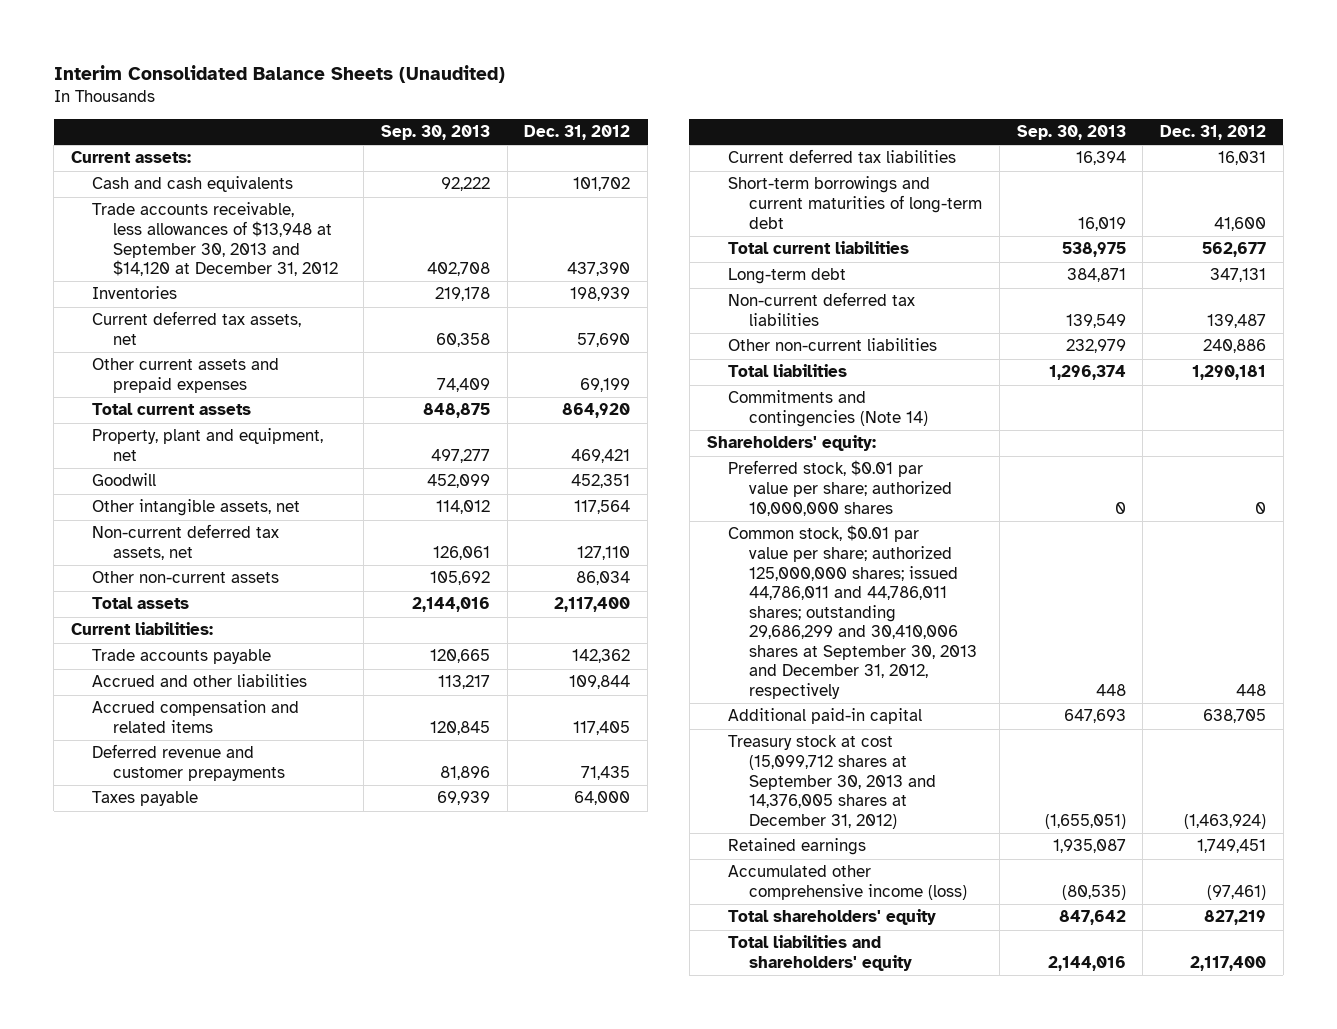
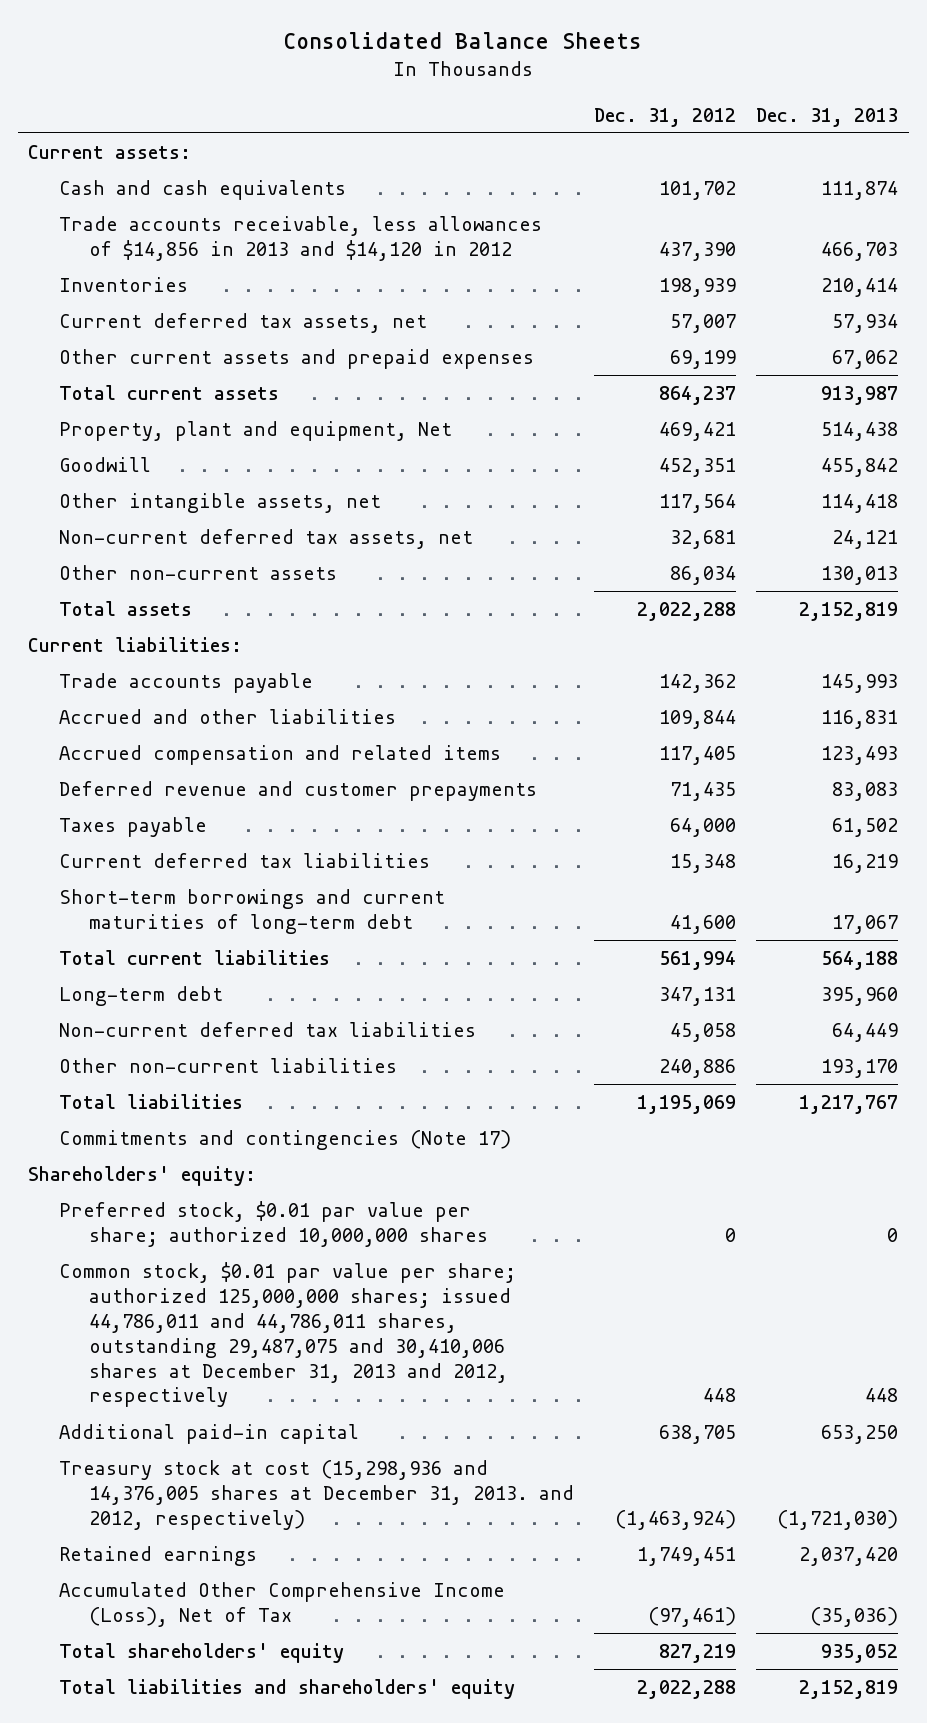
- Interim Consolidated Balance Sheets (Unaudited)
+ Consolidated Balance Sheets
- | Sep. 30, 2013 | Dec. 31, 2012
+ | Dec. 31, 2012 | Dec. 31, 2013
- Trade accounts receivable, less allowances of $13,948 at September 30, 2013 and $14,120 at December 31, 2012 | 402,708 | 437,390
+ Trade accounts receivable, less allowances of $14,856 in 2013 and $14,120 in 2012 | 437,390 | 466,703
- Current deferred tax assets, net | 60,358 | 57,690
+ Current deferred tax assets, net | 57,007 | 57,934
- Total current assets | 848,875 | 864,920
- Property, plant and equipment, net | 497,277 | 469,421
+ Total current assets | 864,237 | 913,987
+ Property, plant and equipment, Net | 469,421 | 514,438
- Non-current deferred tax assets, net | 126,061 | 127,110
+ Non-current deferred tax assets, net | 32,681 | 24,121
- Total assets | 2,144,016 | 2,117,400
+ Total assets | 2,022,288 | 2,152,819
- Current deferred tax liabilities | 16,394 | 16,031
+ Current deferred tax liabilities | 15,348 | 16,219
- Total current liabilities | 538,975 | 562,677
+ Total current liabilities | 561,994 | 564,188
- Non-current deferred tax liabilities | 139,549 | 139,487
+ Non-current deferred tax liabilities | 45,058 | 64,449
- Total liabilities | 1,296,374 | 1,290,181
- Commitments and contingencies (Note 14)
+ Total liabilities | 1,195,069 | 1,217,767
+ Commitments and contingencies (Note 17)
- Common stock, $0.01 par value per share; authorized 125,000,000 shares; issued 44,786,011 and 44,786,011 shares; outstanding 29,686,299 and 30,410,006 shares at September 30, 2013 and December 31, 2012, respectively | 448 | 448
+ Common stock, $0.01 par value per share; authorized 125,000,000 shares; issued 44,786,011 and 44,786,011 shares, outstanding 29,487,075 and 30,410,006 shares at December 31, 2013 and 2012, respectively | 448 | 448
- Treasury stock at cost (15,099,712 shares at September 30, 2013 and 14,376,005 shares at December 31, 2012) | (1,655,051) | (1,463,924)
+ Treasury stock at cost (15,298,936 and 14,376,005 shares at December 31, 2013. and 2012, respectively) | (1,463,924) | (1,721,030)
- Accumulated other comprehensive income (loss) | (80,535) | (97,461)
+ Accumulated Other Comprehensive Income (Loss), Net of Tax | (97,461) | (35,036)
- Total liabilities and shareholders' equity | 2,144,016 | 2,117,400
+ Total liabilities and shareholders' equity | 2,022,288 | 2,152,819

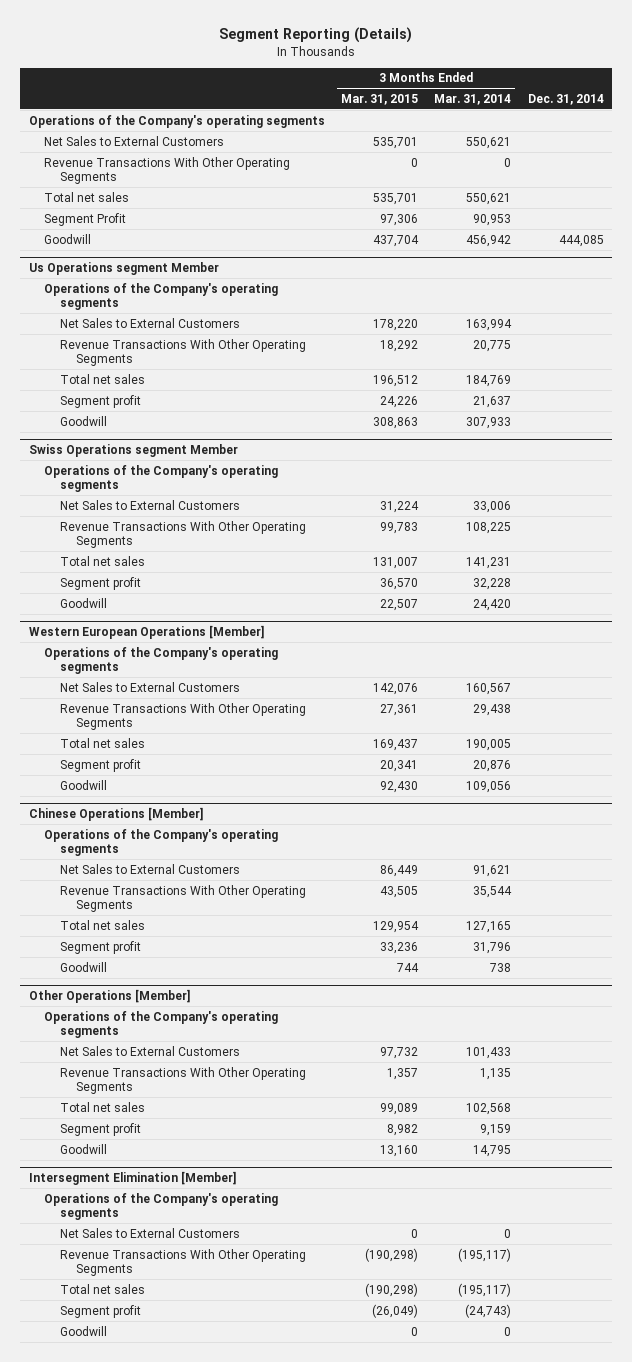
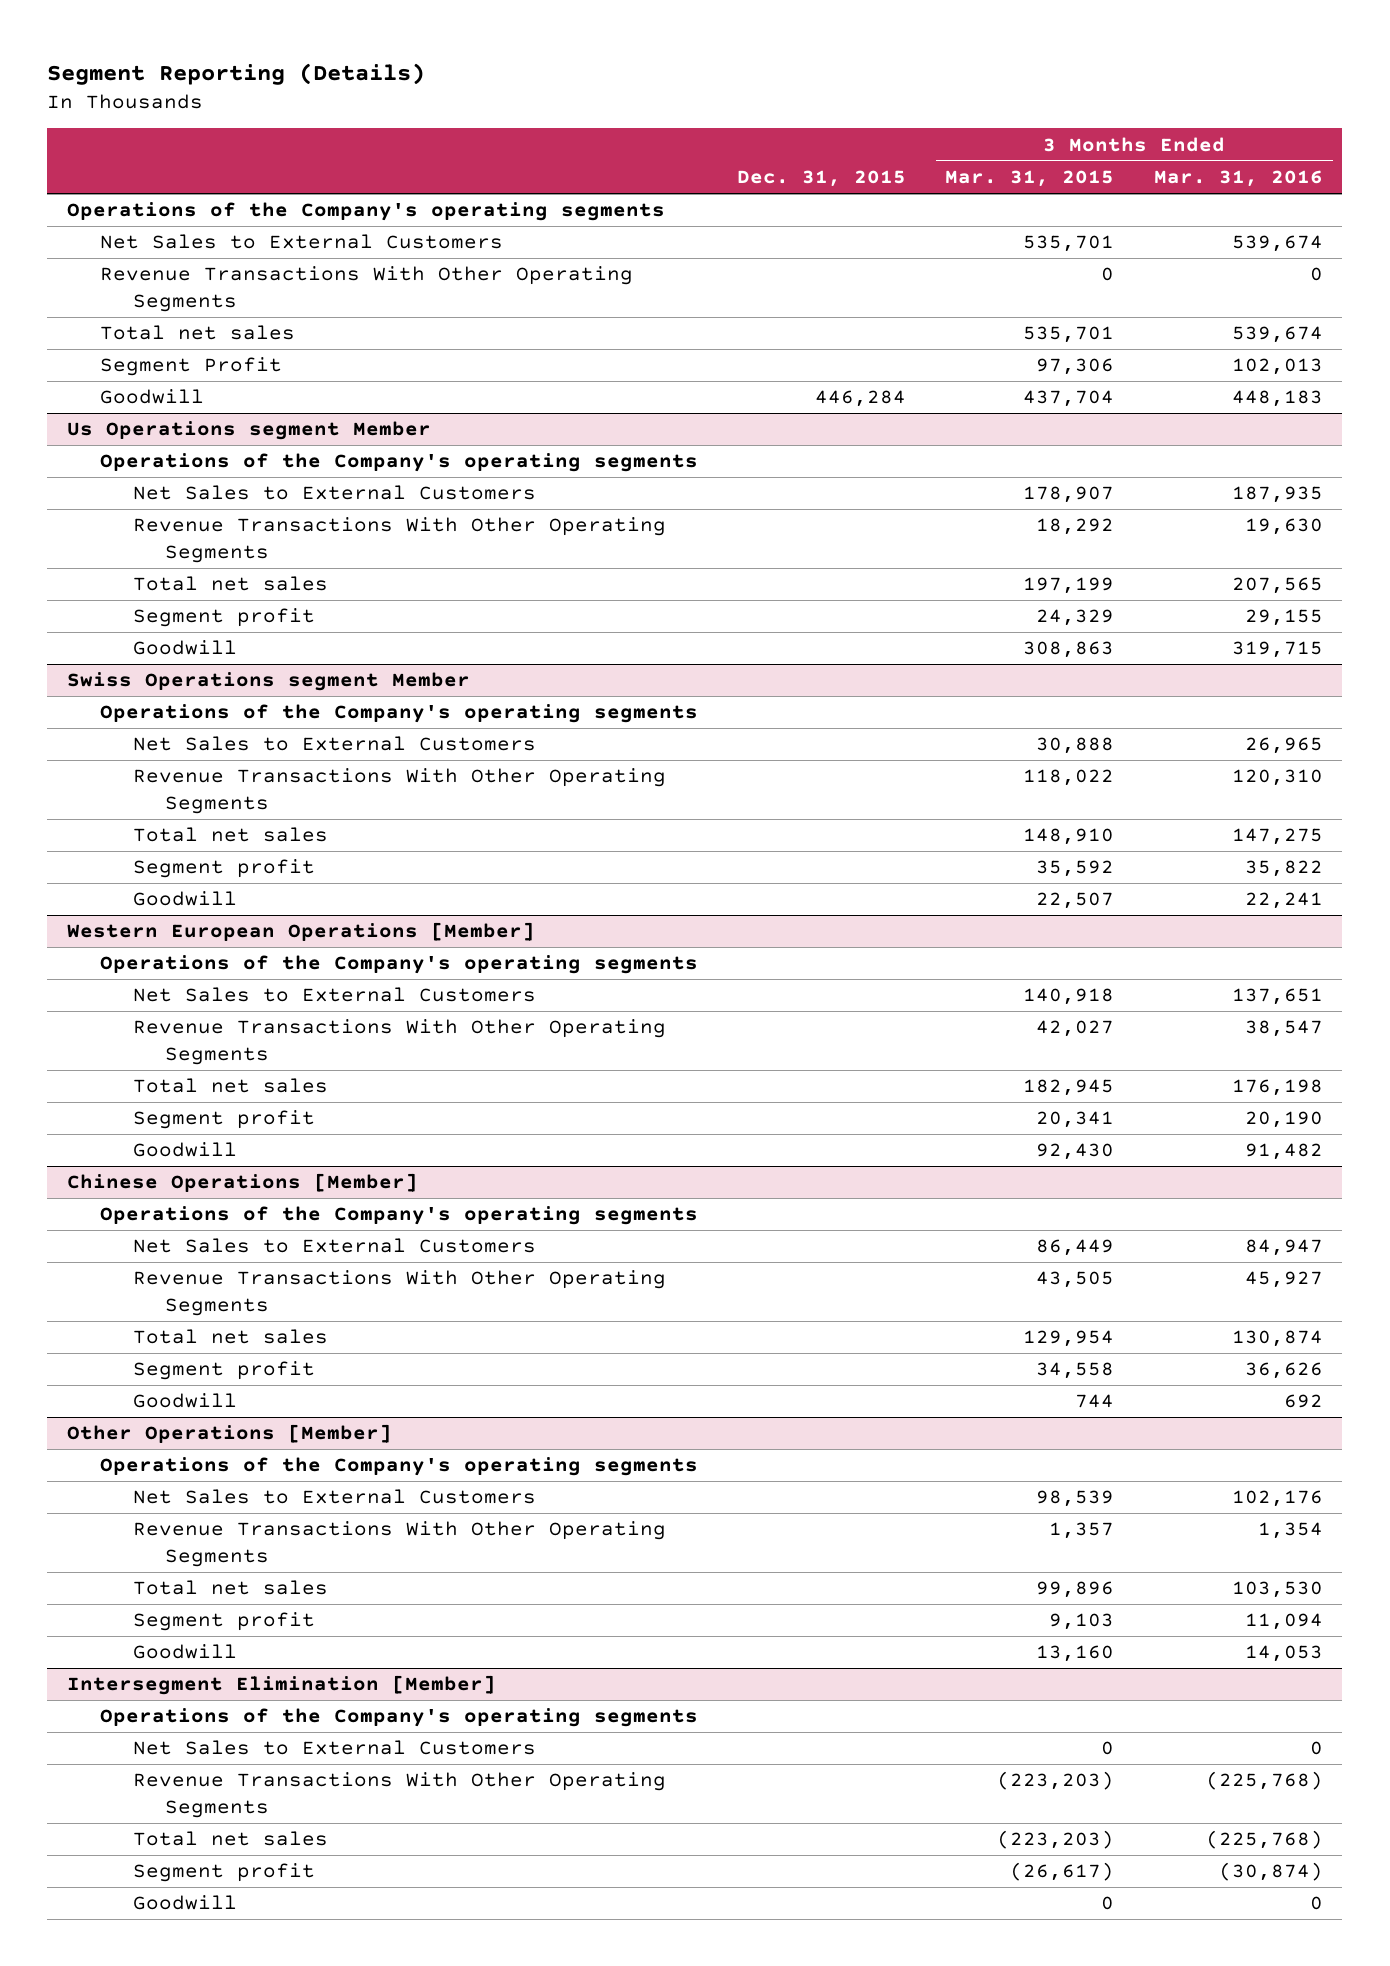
- | 3 Months Ended Mar. 31, 2015 | 3 Months Ended Mar. 31, 2014 | Dec. 31, 2014
+ | Dec. 31, 2015 | 3 Months Ended Mar. 31, 2015 | 3 Months Ended Mar. 31, 2016
@ Us Operations segment Member
- Net Sales to External Customers | 178,220 | 163,994 |
+ Net Sales to External Customers | | 178,907 | 187,935
- Total net sales | 196,512 | 184,769 |
- Segment profit | 24,226 | 21,637 |
+ Total net sales | | 197,199 | 207,565
+ Segment profit | | 24,329 | 29,155
@ Swiss Operations segment Member
- Net Sales to External Customers | 31,224 | 33,006 |
- Revenue Transactions With Other Operating Segments | 99,783 | 108,225 |
- Total net sales | 131,007 | 141,231 |
- Segment profit | 36,570 | 32,228 |
+ Net Sales to External Customers | | 30,888 | 26,965
+ Revenue Transactions With Other Operating Segments | | 118,022 | 120,310
+ Total net sales | | 148,910 | 147,275
+ Segment profit | | 35,592 | 35,822
@ Western European Operations [Member]
- Net Sales to External Customers | 142,076 | 160,567 |
- Revenue Transactions With Other Operating Segments | 27,361 | 29,438 |
- Total net sales | 169,437 | 190,005 |
+ Net Sales to External Customers | | 140,918 | 137,651
+ Revenue Transactions With Other Operating Segments | | 42,027 | 38,547
+ Total net sales | | 182,945 | 176,198
@ Chinese Operations [Member]
- Segment profit | 33,236 | 31,796 |
+ Segment profit | | 34,558 | 36,626
@ Other Operations [Member]
- Net Sales to External Customers | 97,732 | 101,433 |
+ Net Sales to External Customers | | 98,539 | 102,176
- Total net sales | 99,089 | 102,568 |
- Segment profit | 8,982 | 9,159 |
+ Total net sales | | 99,896 | 103,530
+ Segment profit | | 9,103 | 11,094
@ Intersegment Elimination [Member]
- Revenue Transactions With Other Operating Segments | (190,298) | (195,117) |
- Total net sales | (190,298) | (195,117) |
- Segment profit | (26,049) | (24,743) |
+ Revenue Transactions With Other Operating Segments | | (223,203) | (225,768)
+ Total net sales | | (223,203) | (225,768)
+ Segment profit | | (26,617) | (30,874)

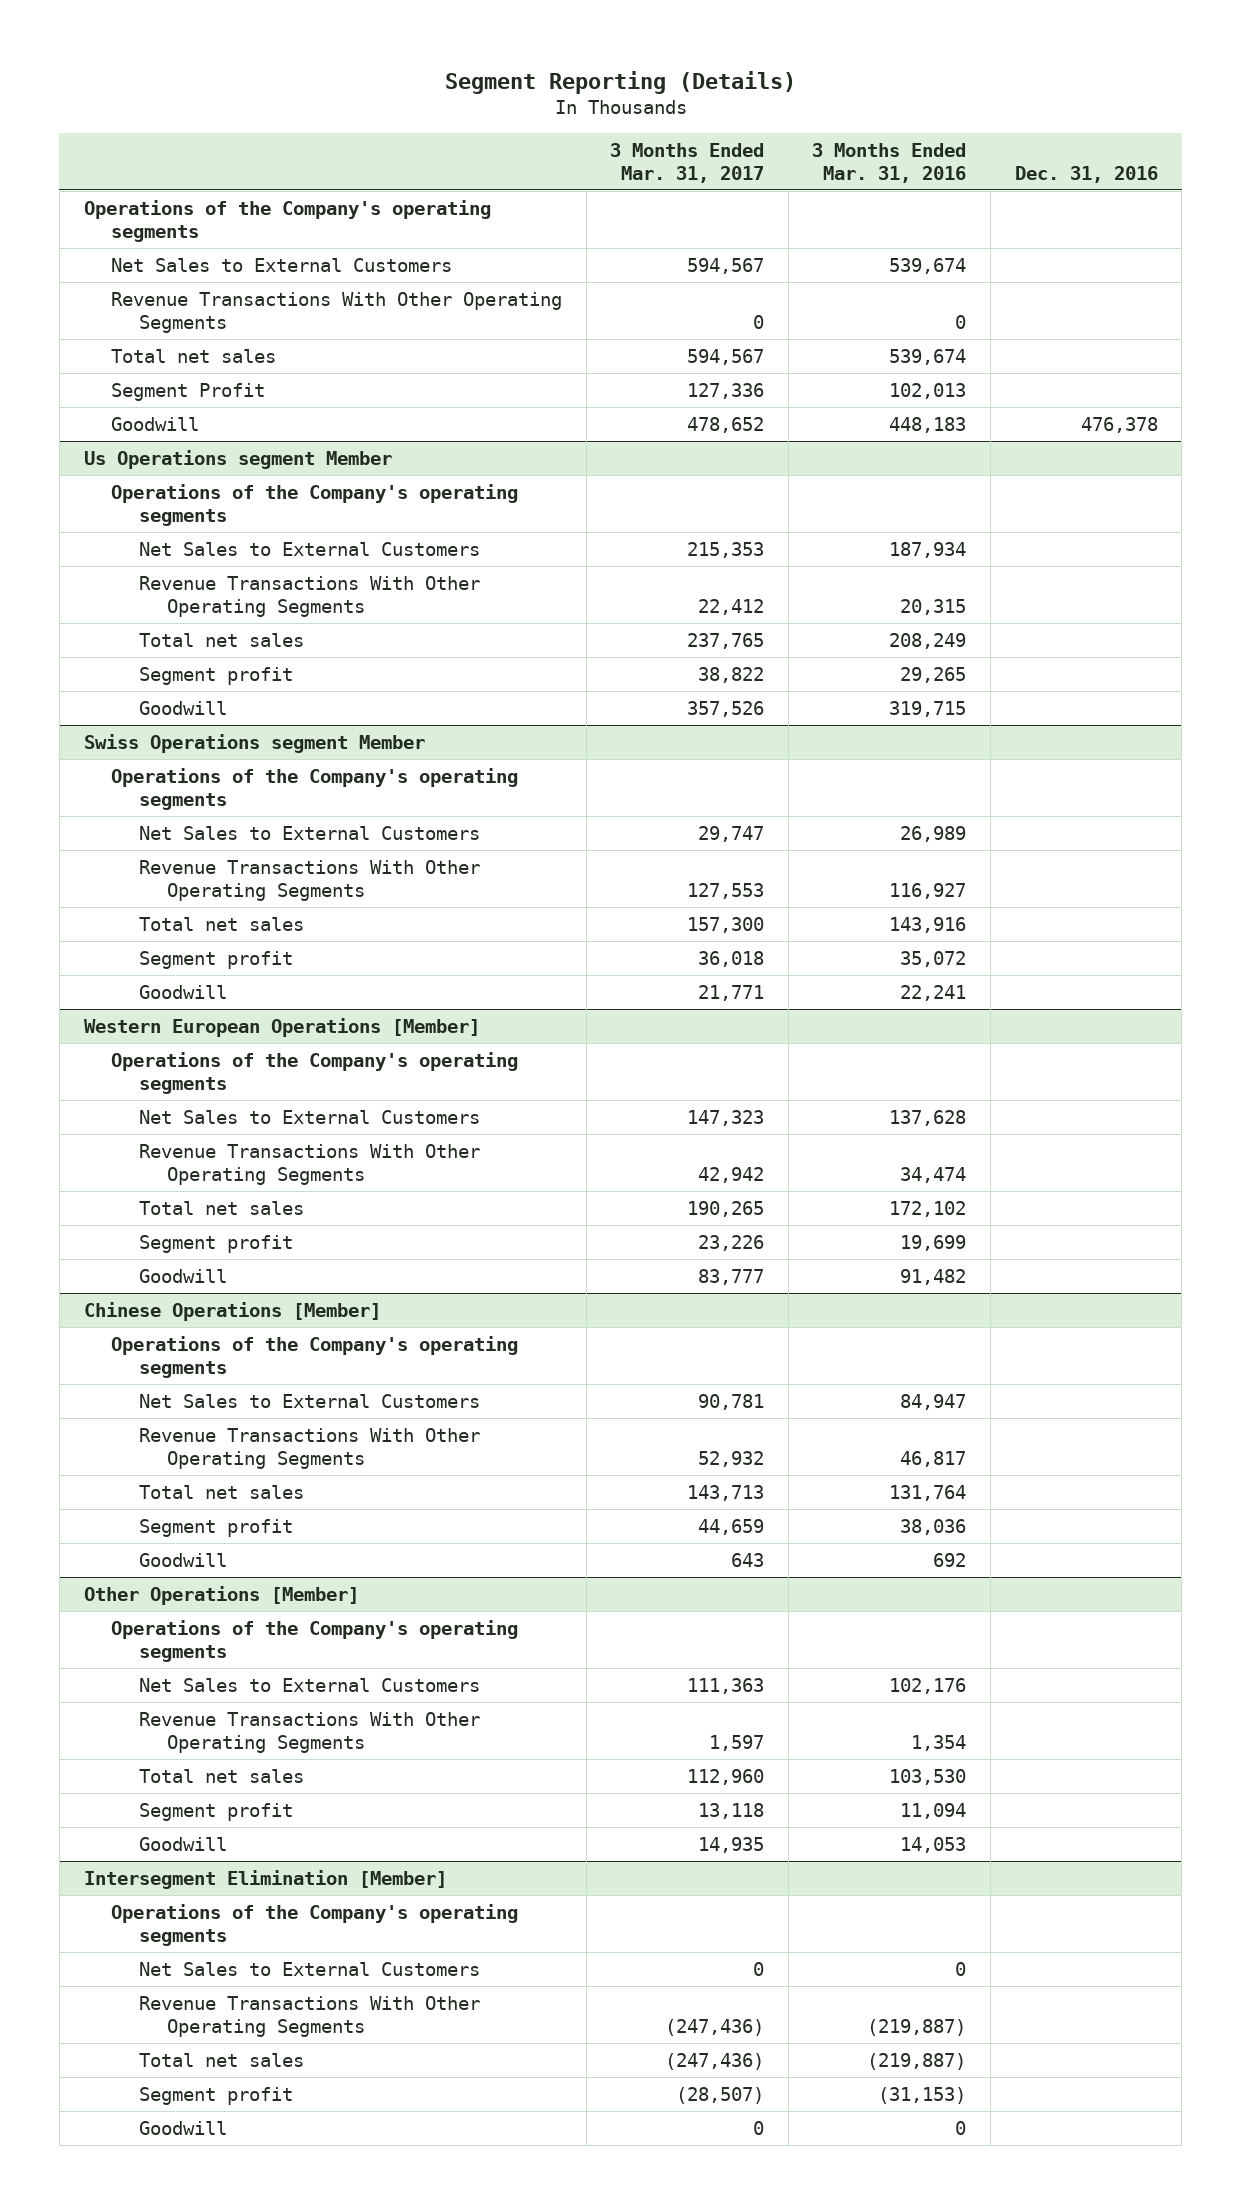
- | Dec. 31, 2015 | 3 Months Ended Mar. 31, 2015 | 3 Months Ended Mar. 31, 2016
+ | 3 Months Ended Mar. 31, 2017 | 3 Months Ended Mar. 31, 2016 | Dec. 31, 2016
@ Us Operations segment Member
- Net Sales to External Customers | | 178,907 | 187,935
- Revenue Transactions With Other Operating Segments | | 18,292 | 19,630
- Total net sales | | 197,199 | 207,565
- Segment profit | | 24,329 | 29,155
+ Net Sales to External Customers | 215,353 | 187,934 |
+ Revenue Transactions With Other Operating Segments | 22,412 | 20,315 |
+ Total net sales | 237,765 | 208,249 |
+ Segment profit | 38,822 | 29,265 |
@ Swiss Operations segment Member
- Net Sales to External Customers | | 30,888 | 26,965
- Revenue Transactions With Other Operating Segments | | 118,022 | 120,310
- Total net sales | | 148,910 | 147,275
- Segment profit | | 35,592 | 35,822
+ Net Sales to External Customers | 29,747 | 26,989 |
+ Revenue Transactions With Other Operating Segments | 127,553 | 116,927 |
+ Total net sales | 157,300 | 143,916 |
+ Segment profit | 36,018 | 35,072 |
@ Western European Operations [Member]
- Net Sales to External Customers | | 140,918 | 137,651
- Revenue Transactions With Other Operating Segments | | 42,027 | 38,547
- Total net sales | | 182,945 | 176,198
- Segment profit | | 20,341 | 20,190
+ Net Sales to External Customers | 147,323 | 137,628 |
+ Revenue Transactions With Other Operating Segments | 42,942 | 34,474 |
+ Total net sales | 190,265 | 172,102 |
+ Segment profit | 23,226 | 19,699 |
@ Chinese Operations [Member]
- Revenue Transactions With Other Operating Segments | | 43,505 | 45,927
- Total net sales | | 129,954 | 130,874
- Segment profit | | 34,558 | 36,626
+ Revenue Transactions With Other Operating Segments | 52,932 | 46,817 |
+ Total net sales | 143,713 | 131,764 |
+ Segment profit | 44,659 | 38,036 |
@ Intersegment Elimination [Member]
- Revenue Transactions With Other Operating Segments | | (223,203) | (225,768)
- Total net sales | | (223,203) | (225,768)
- Segment profit | | (26,617) | (30,874)
+ Revenue Transactions With Other Operating Segments | (247,436) | (219,887) |
+ Total net sales | (247,436) | (219,887) |
+ Segment profit | (28,507) | (31,153) |

